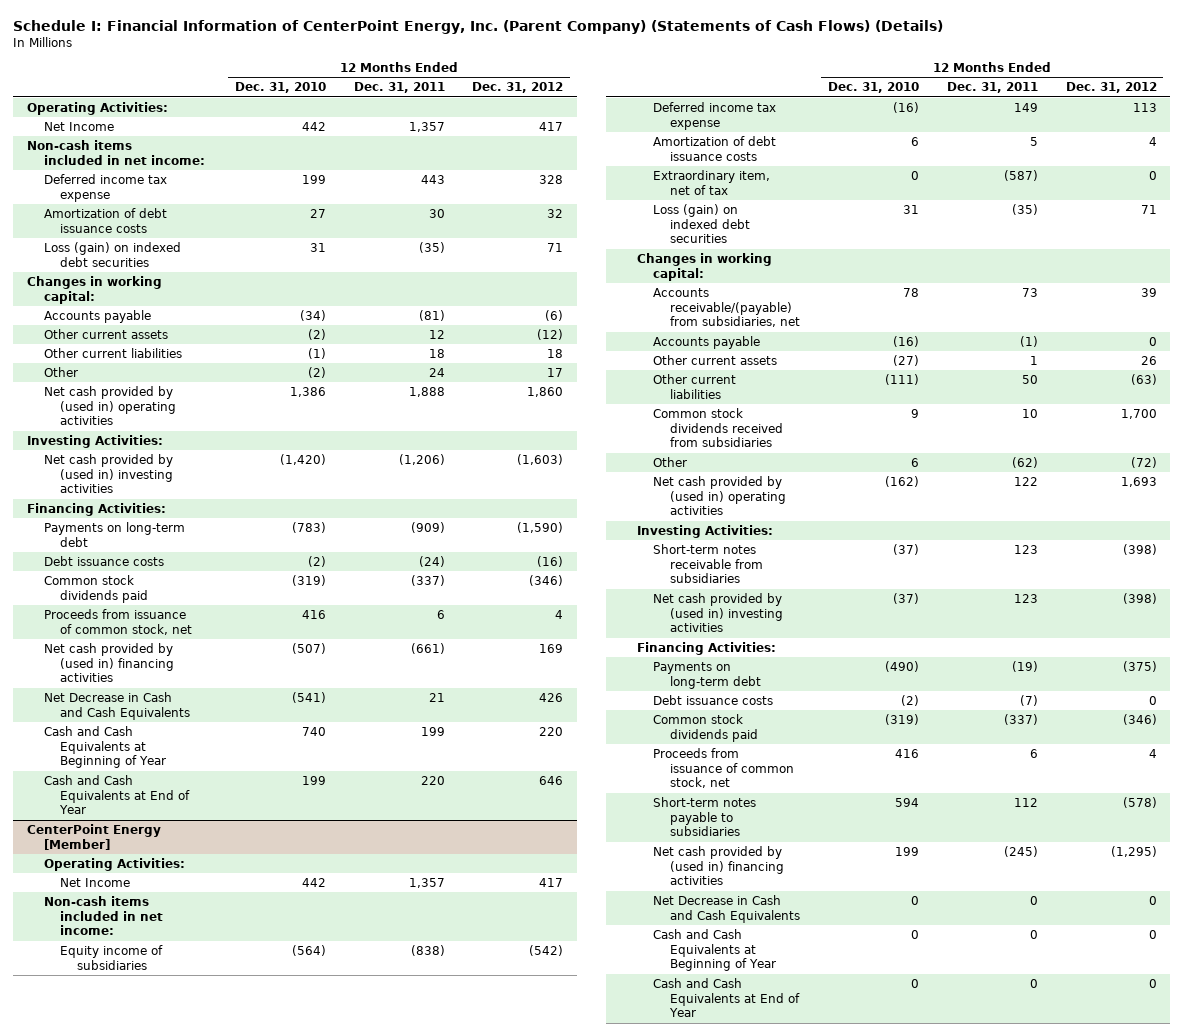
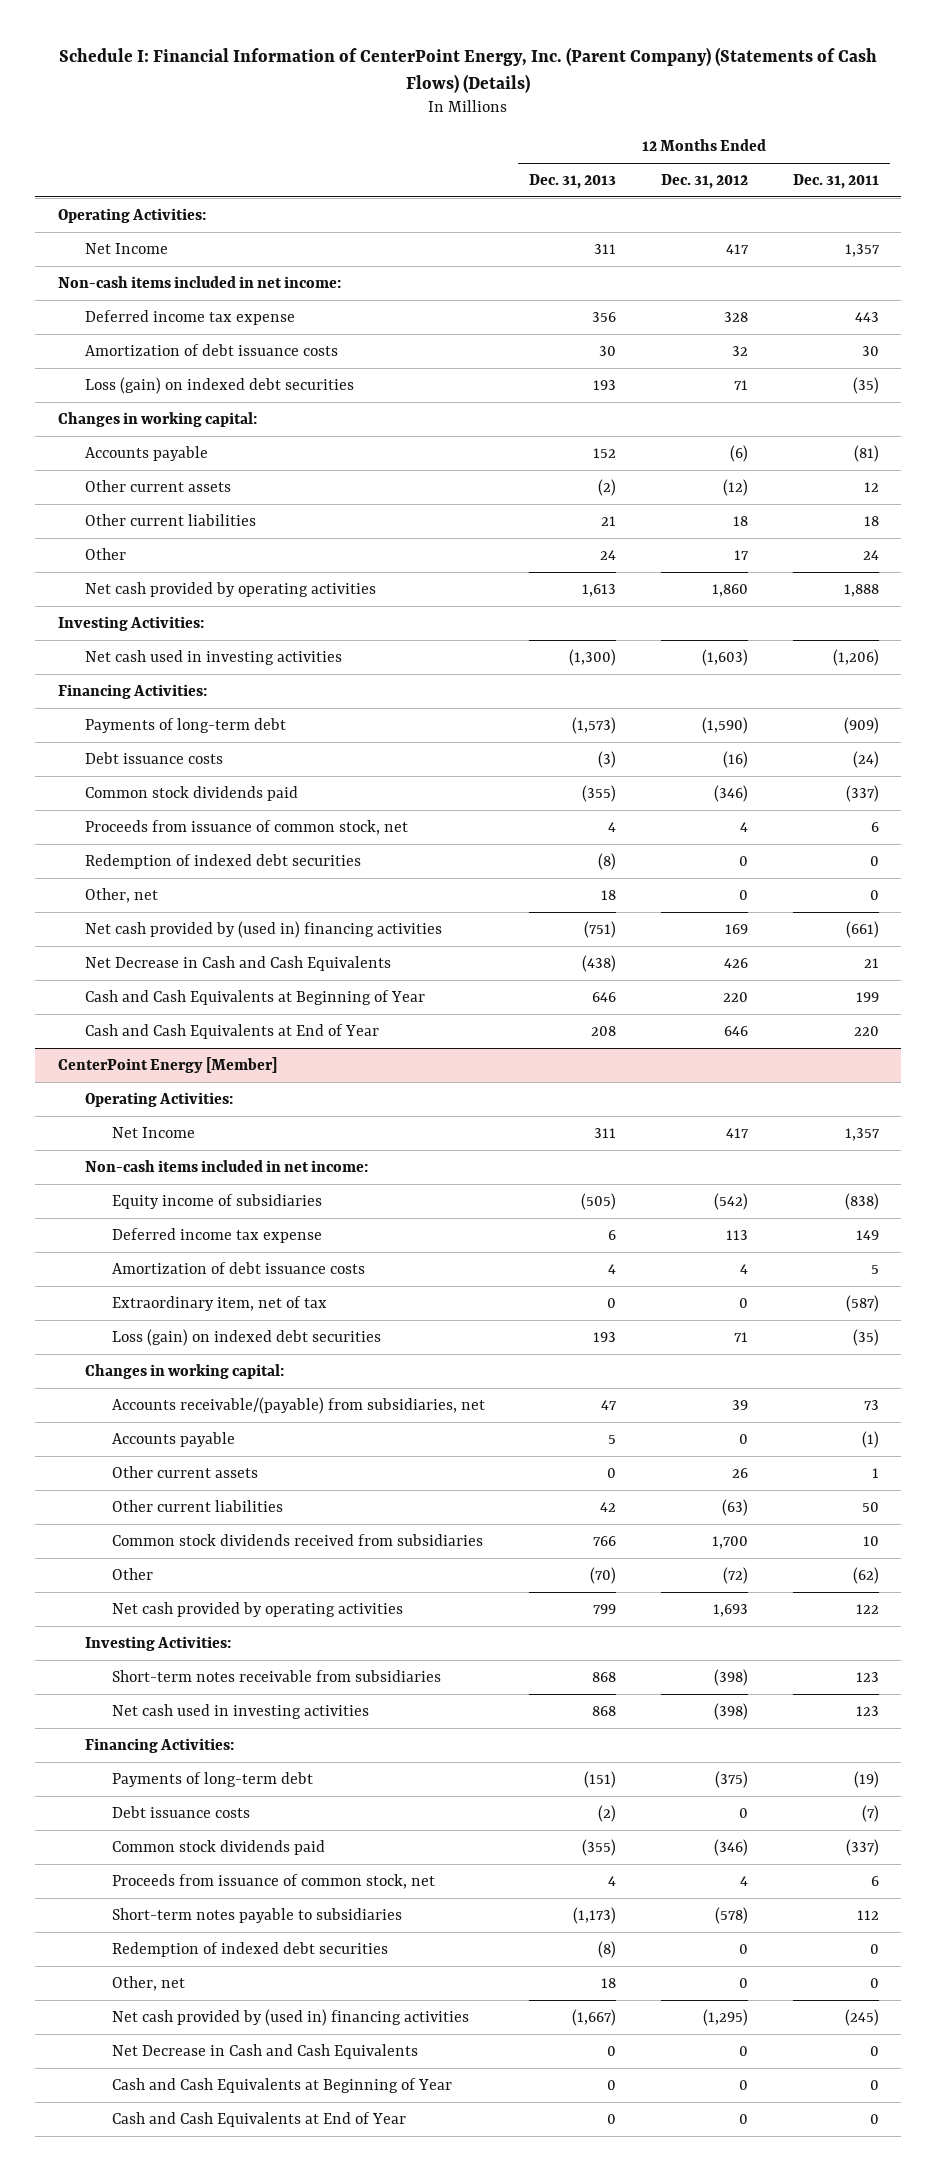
- | 12 Months Ended Dec. 31, 2010 | 12 Months Ended Dec. 31, 2011 | 12 Months Ended Dec. 31, 2012
+ | 12 Months Ended Dec. 31, 2013 | 12 Months Ended Dec. 31, 2012 | 12 Months Ended Dec. 31, 2011
- Net cash provided by (used in) operating activities | 1,386 | 1,888 | 1,860
+ Net cash provided by operating activities | 1,613 | 1,860 | 1,888
- Net cash provided by (used in) investing activities | (1,420) | (1,206) | (1,603)
+ Net cash used in investing activities | (1,300) | (1,603) | (1,206)
- Payments on long-term debt | (783) | (909) | (1,590)
+ Payments of long-term debt | (1,573) | (1,590) | (909)
+ Redemption of indexed debt securities | (8) | 0 | 0
+ Other, net | 18 | 0 | 0
@ CenterPoint Energy [Member]
- Net cash provided by (used in) operating activities | (162) | 122 | 1,693
+ Net cash provided by operating activities | 799 | 1,693 | 122
- Net cash provided by (used in) investing activities | (37) | 123 | (398)
+ Net cash used in investing activities | 868 | (398) | 123
- Payments on long-term debt | (490) | (19) | (375)
+ Payments of long-term debt | (151) | (375) | (19)
+ Redemption of indexed debt securities | (8) | 0 | 0
+ Other, net | 18 | 0 | 0

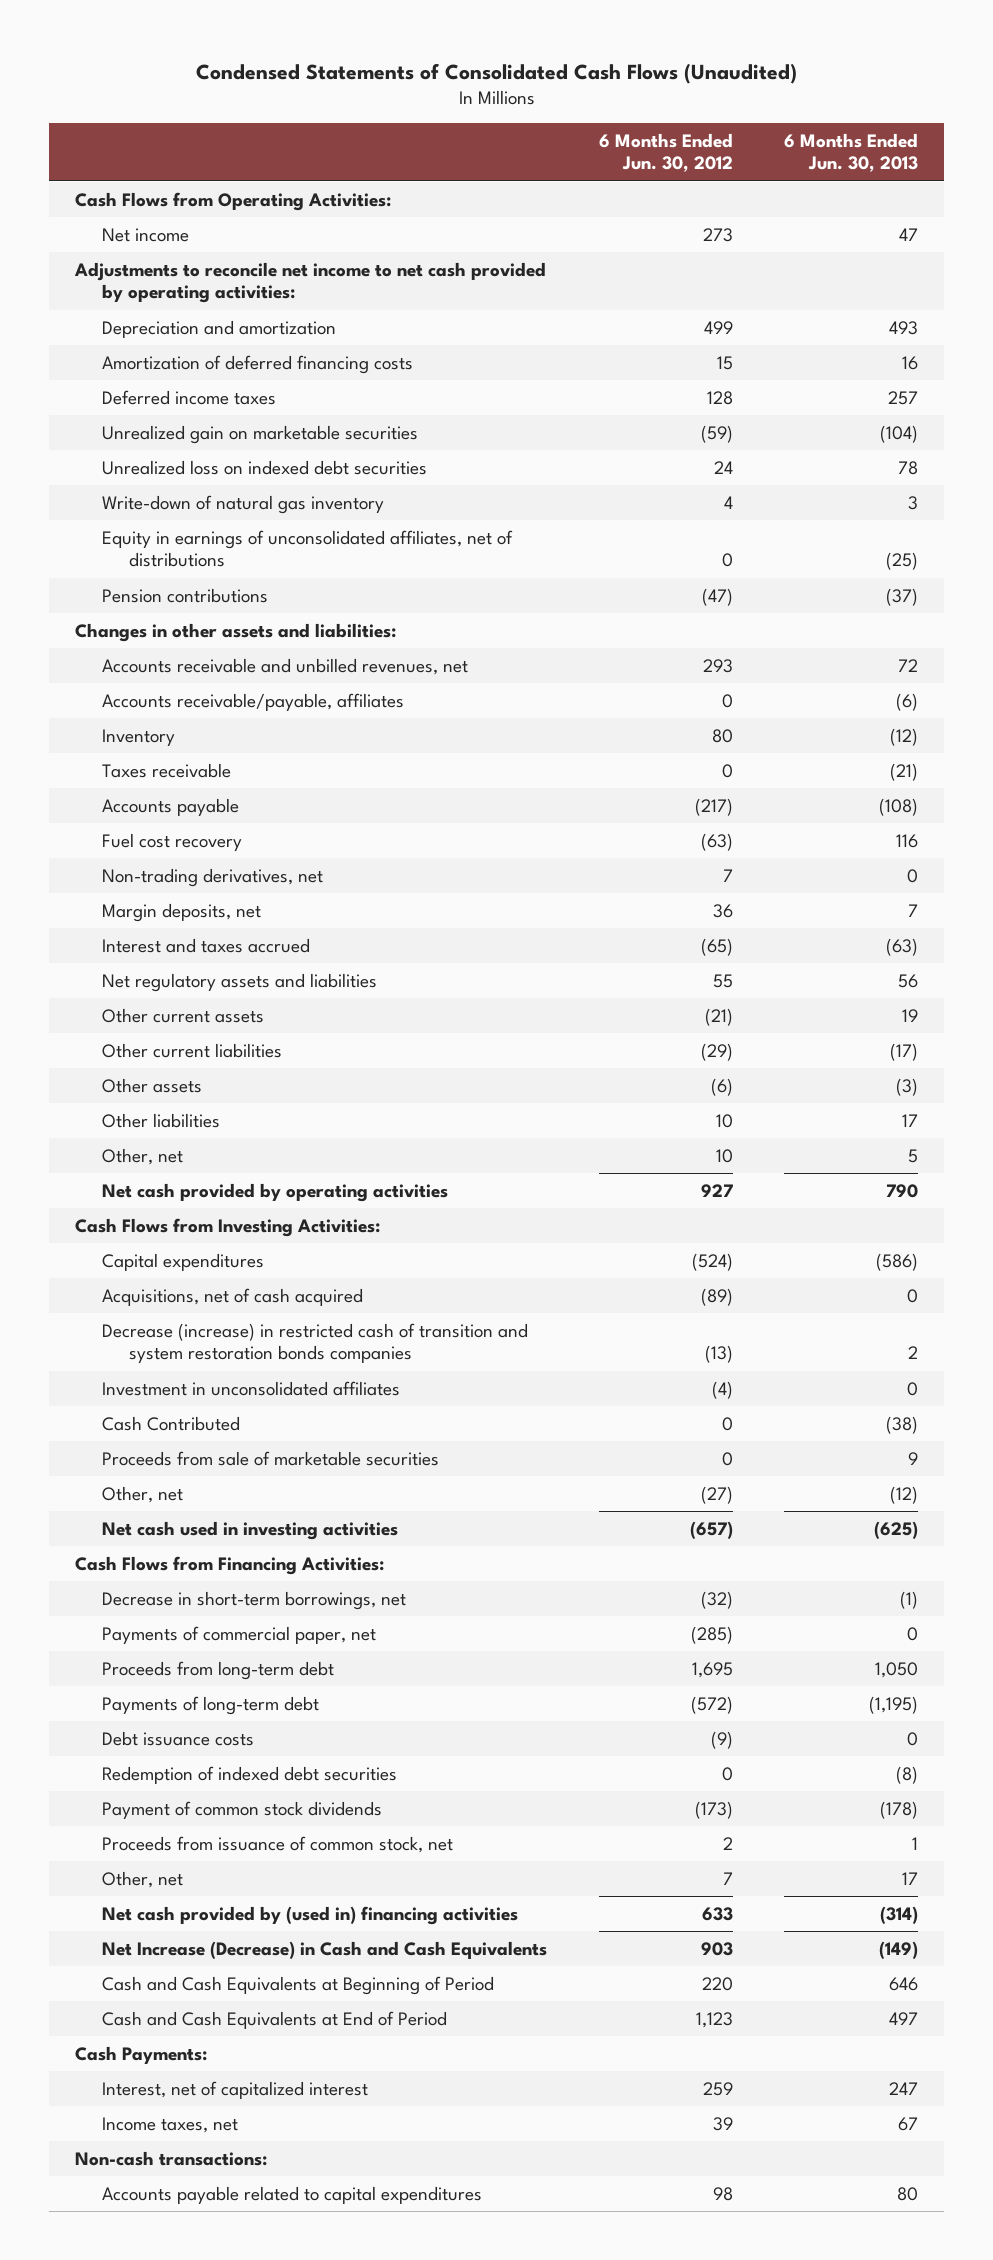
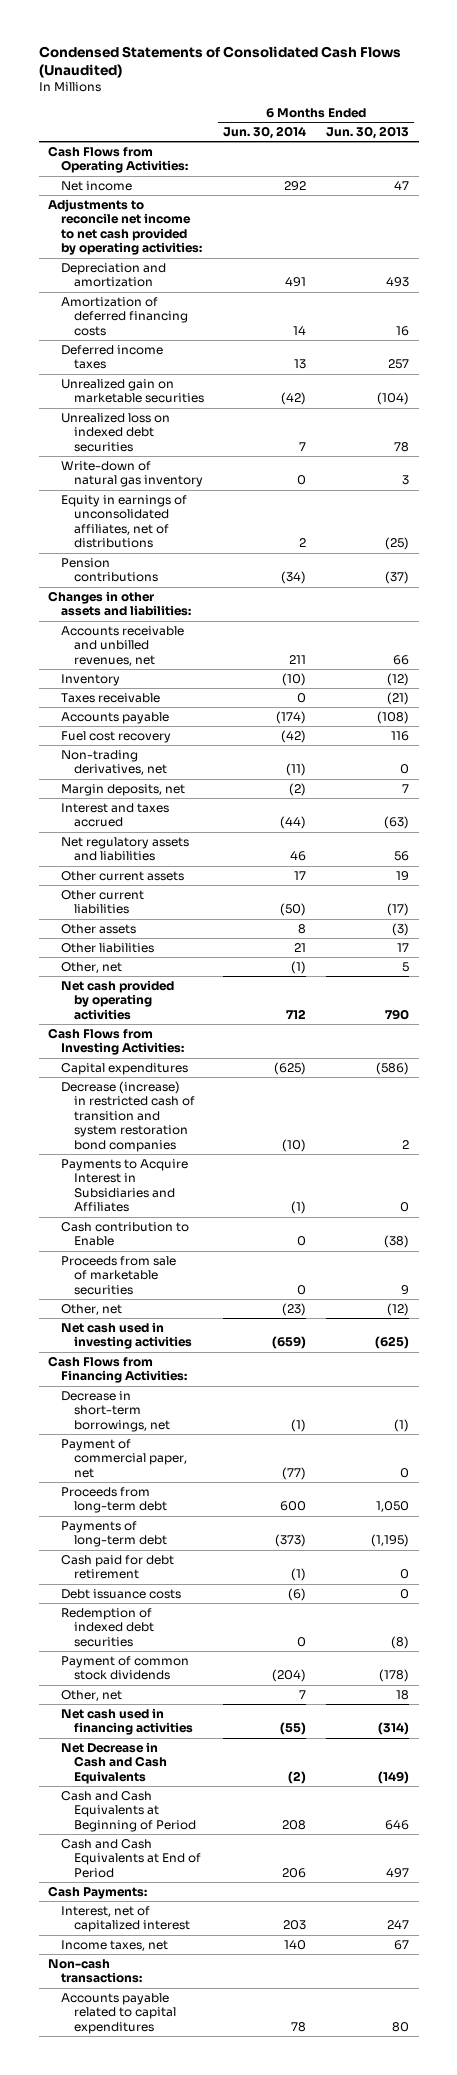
- | 6 Months Ended Jun. 30, 2012 | 6 Months Ended Jun. 30, 2013
+ | 6 Months Ended Jun. 30, 2014 | 6 Months Ended Jun. 30, 2013
- Accounts receivable and unbilled revenues, net | 293 | 72
- Accounts receivable/payable, affiliates | 0 | (6)
+ Accounts receivable and unbilled revenues, net | 211 | 66
- Acquisitions, net of cash acquired | (89) | 0
- Decrease (increase) in restricted cash of transition and system restoration bonds companies | (13) | 2
- Investment in unconsolidated affiliates | (4) | 0
- Cash Contributed | 0 | (38)
+ Decrease (increase) in restricted cash of transition and system restoration bond companies | (10) | 2
+ Payments to Acquire Interest in Subsidiaries and Affiliates | (1) | 0
+ Cash contribution to Enable | 0 | (38)
- Payments of commercial paper, net | (285) | 0
+ Payment of commercial paper, net | (77) | 0
+ Cash paid for debt retirement | (1) | 0
- Proceeds from issuance of common stock, net | 2 | 1
- Other, net | 7 | 17
- Net cash provided by (used in) financing activities | 633 | (314)
- Net Increase (Decrease) in Cash and Cash Equivalents | 903 | (149)
+ Other, net | 7 | 18
+ Net cash used in financing activities | (55) | (314)
+ Net Decrease in Cash and Cash Equivalents | (2) | (149)

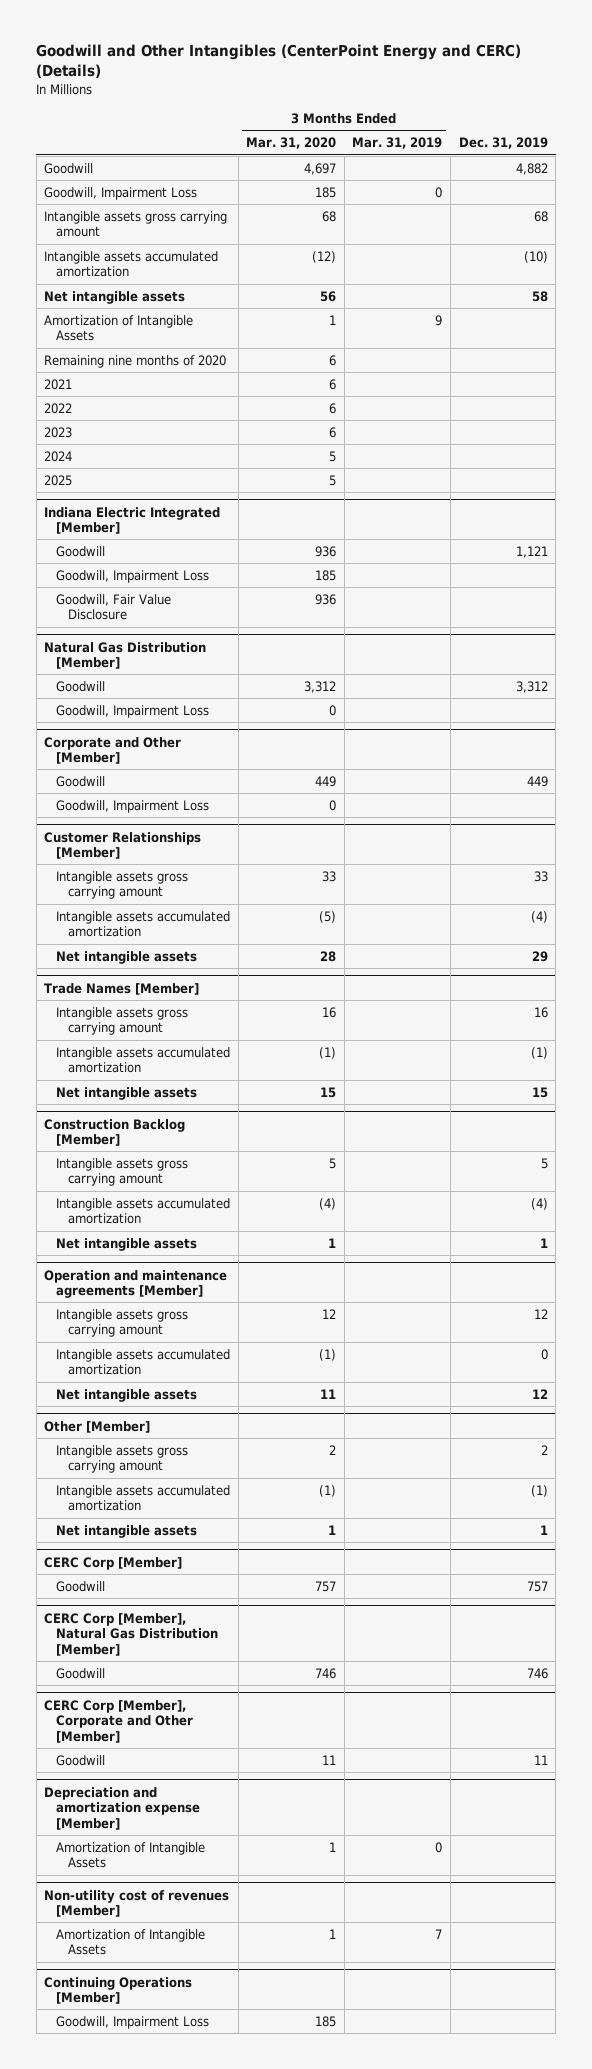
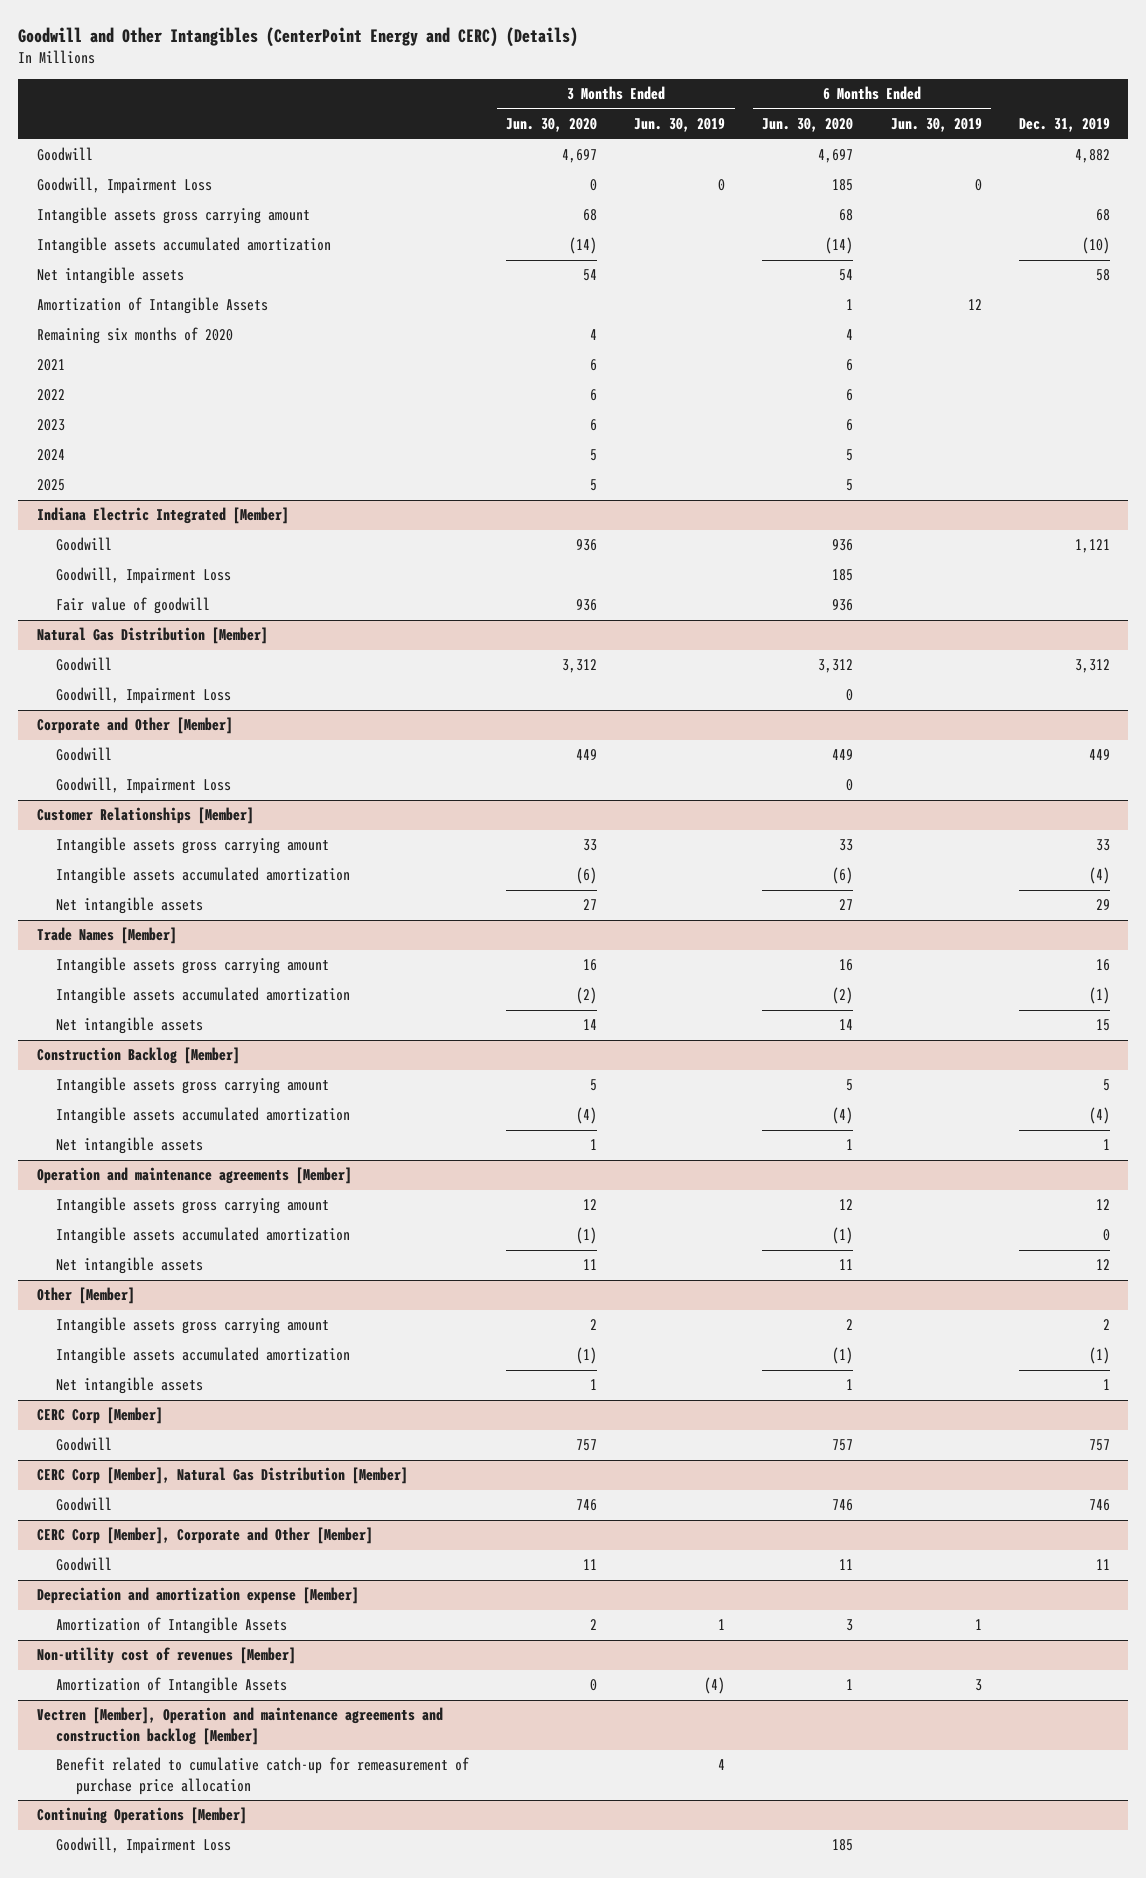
- | 3 Months Ended Mar. 31, 2020 | 3 Months Ended Mar. 31, 2019 | Dec. 31, 2019
+ | 3 Months Ended Jun. 30, 2020 | 3 Months Ended Jun. 30, 2019 | 6 Months Ended Jun. 30, 2020 | 6 Months Ended Jun. 30, 2019 | Dec. 31, 2019
- Remaining nine months of 2020 | 6 | |
+ Remaining six months of 2020 | 4 | | 4 | |
@ Indiana Electric Integrated [Member]
- Goodwill, Fair Value Disclosure | 936 | |
+ Fair value of goodwill | 936 | | 936 | |
+ Vectren [Member], Operation and maintenance agreements and construction backlog [Member]
+ Benefit related to cumulative catch-up for remeasurement of purchase price allocation | | 4 | | |

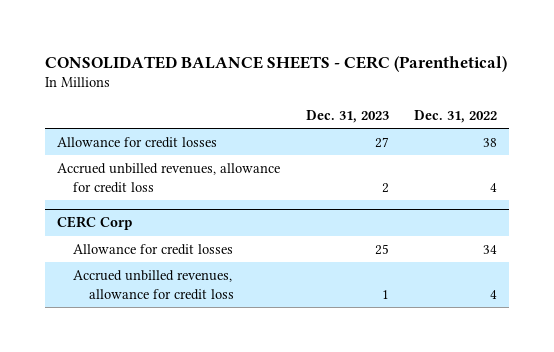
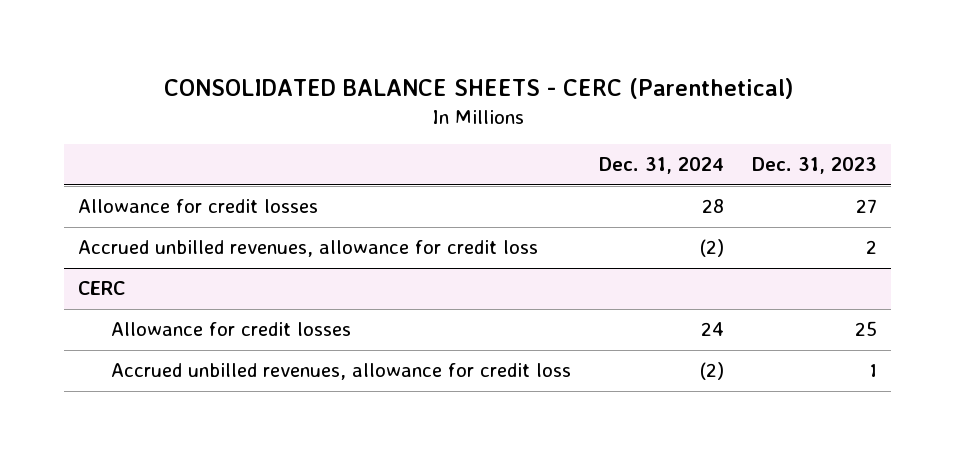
- | Dec. 31, 2023 | Dec. 31, 2022
+ | Dec. 31, 2024 | Dec. 31, 2023
- CERC Corp
+ CERC

